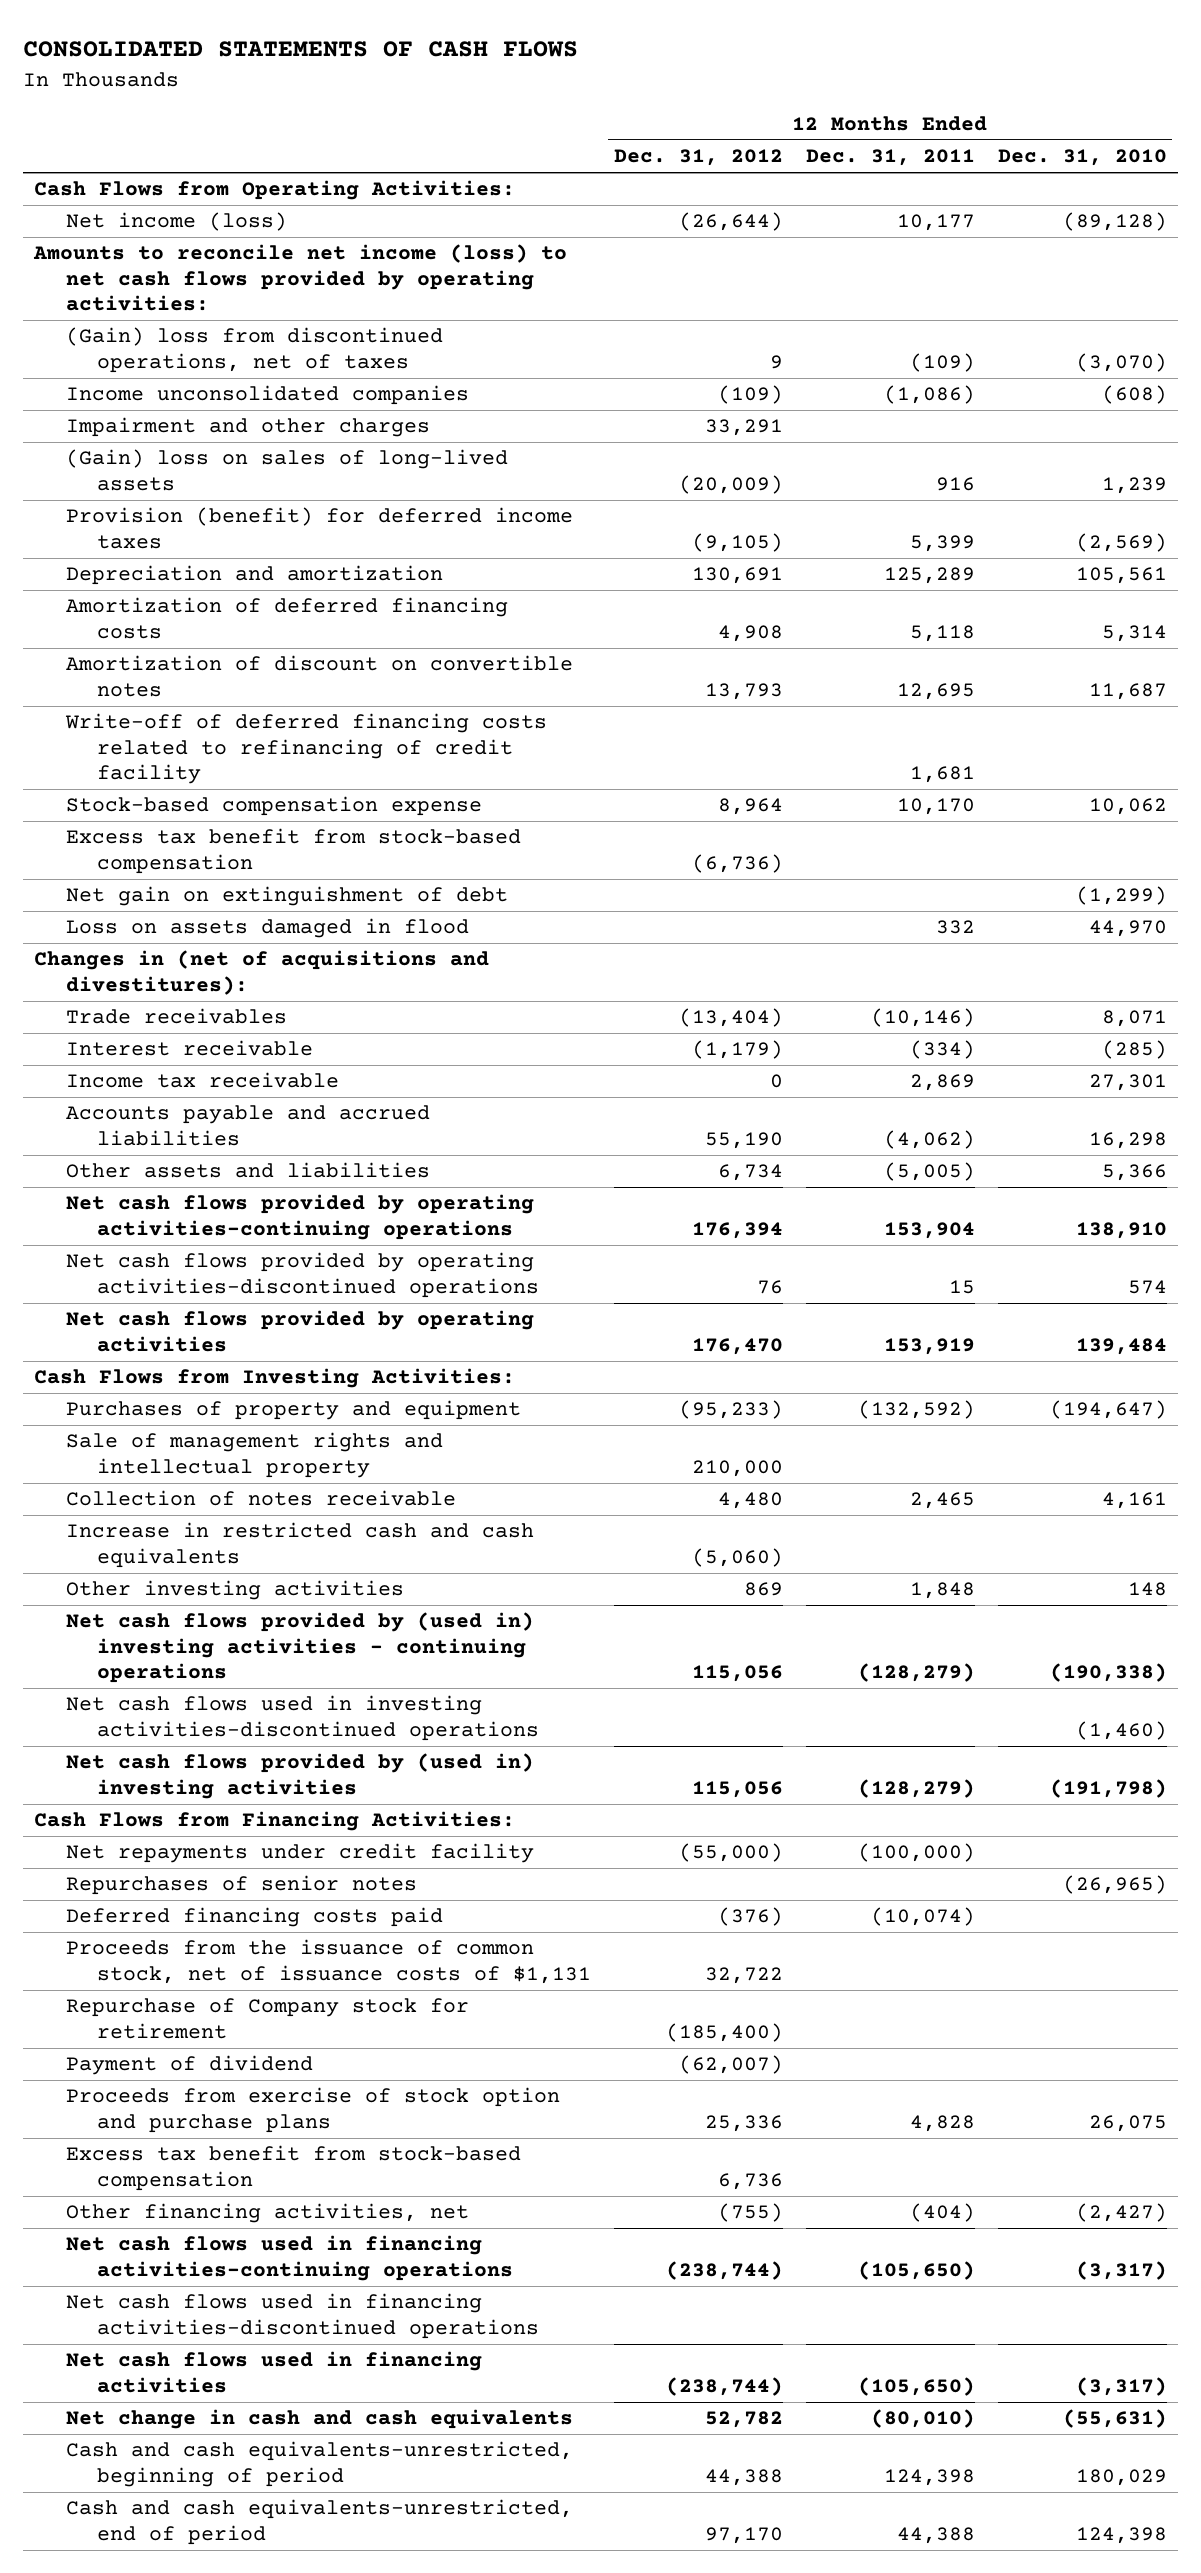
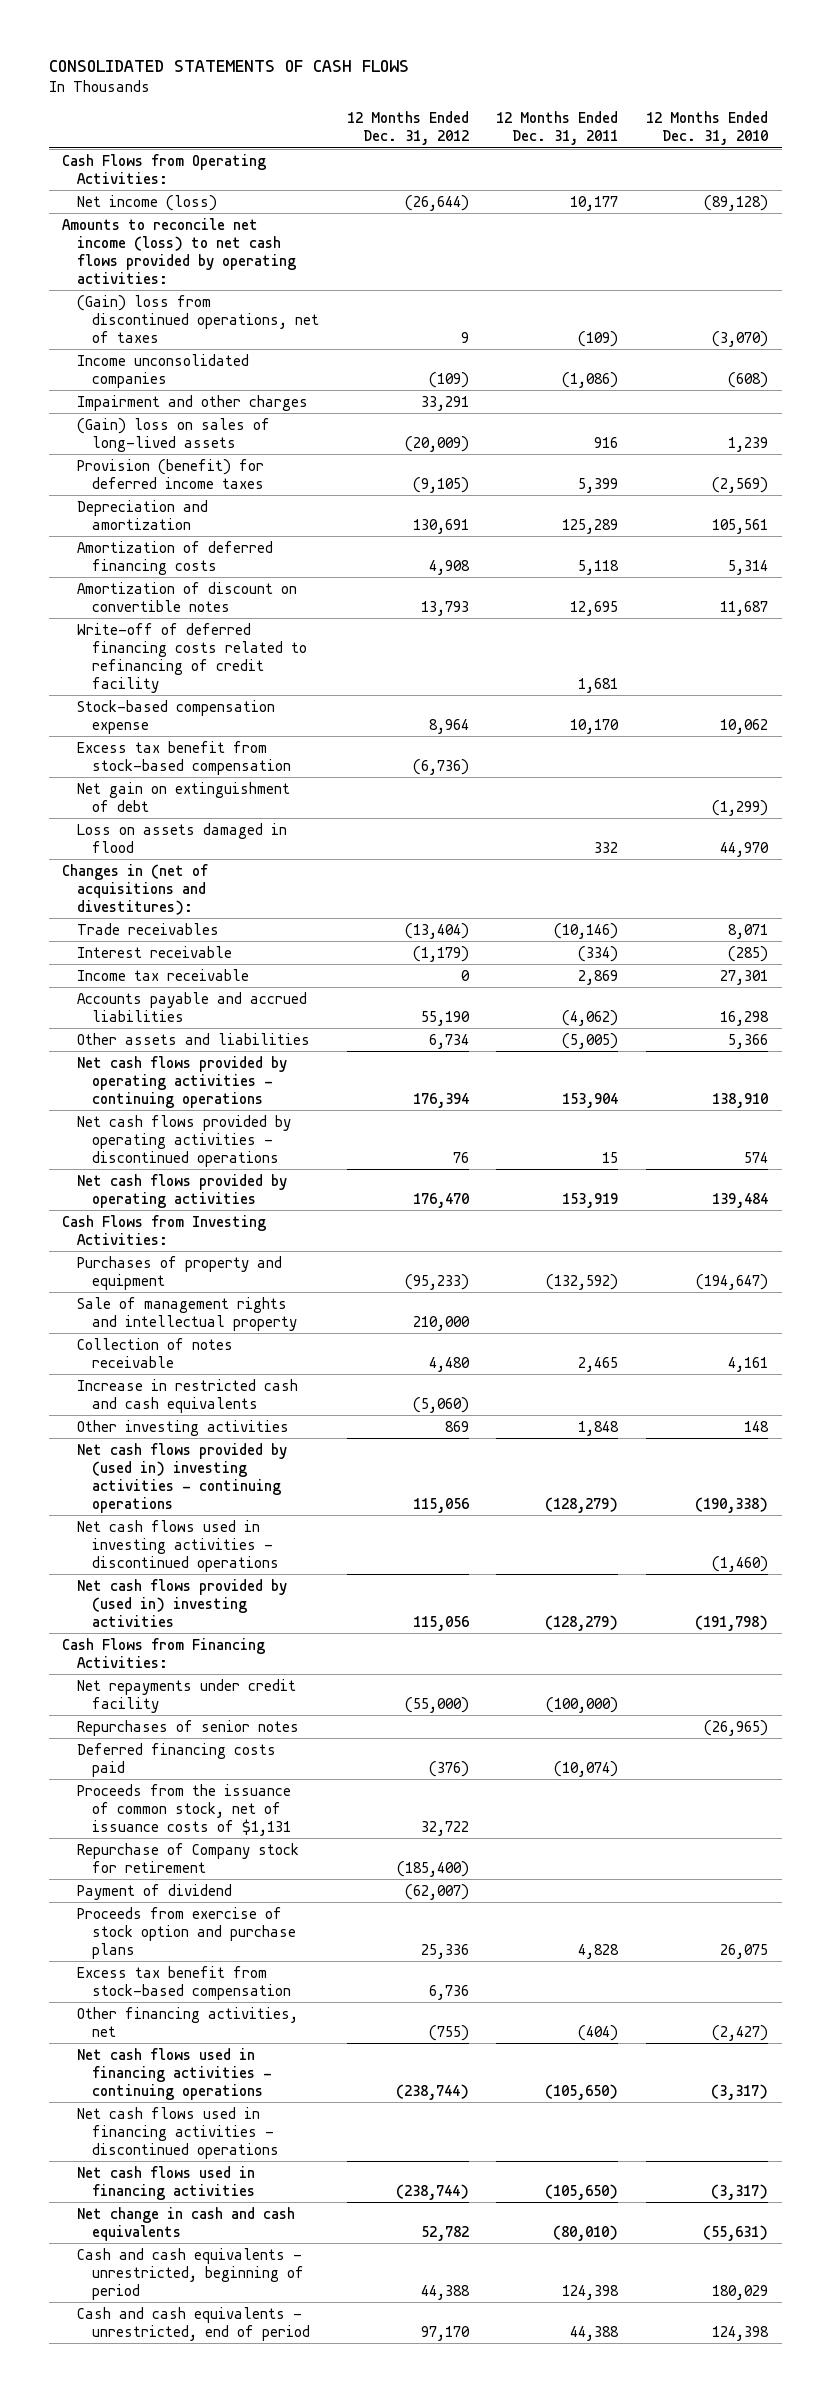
- Net cash flows provided by operating activities-continuing operations | 176,394 | 153,904 | 138,910
- Net cash flows provided by operating activities-discontinued operations | 76 | 15 | 574
+ Net cash flows provided by operating activities - continuing operations | 176,394 | 153,904 | 138,910
+ Net cash flows provided by operating activities - discontinued operations | 76 | 15 | 574
- Net cash flows used in investing activities-discontinued operations | | | (1,460)
+ Net cash flows used in investing activities - discontinued operations | | | (1,460)
- Net cash flows used in financing activities-continuing operations | (238,744) | (105,650) | (3,317)
- Net cash flows used in financing activities-discontinued operations
+ Net cash flows used in financing activities - continuing operations | (238,744) | (105,650) | (3,317)
+ Net cash flows used in financing activities - discontinued operations
- Cash and cash equivalents-unrestricted, beginning of period | 44,388 | 124,398 | 180,029
- Cash and cash equivalents-unrestricted, end of period | 97,170 | 44,388 | 124,398
+ Cash and cash equivalents - unrestricted, beginning of period | 44,388 | 124,398 | 180,029
+ Cash and cash equivalents - unrestricted, end of period | 97,170 | 44,388 | 124,398

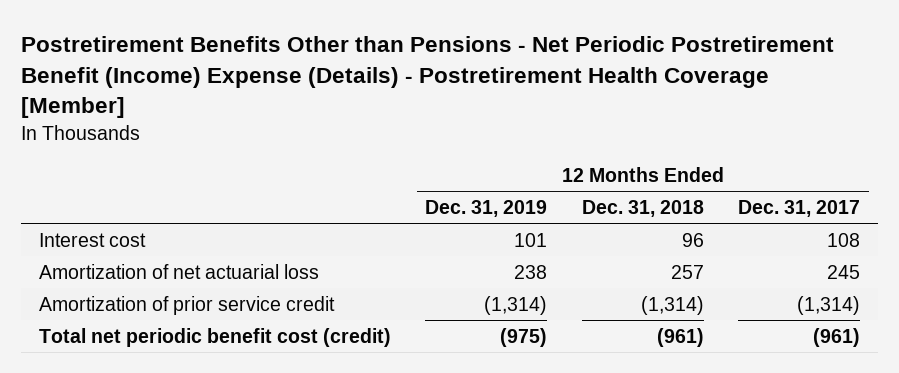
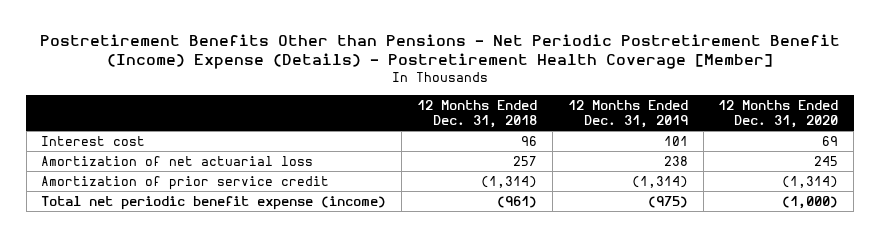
- | 12 Months Ended Dec. 31, 2019 | 12 Months Ended Dec. 31, 2018 | 12 Months Ended Dec. 31, 2017
+ | 12 Months Ended Dec. 31, 2018 | 12 Months Ended Dec. 31, 2019 | 12 Months Ended Dec. 31, 2020
- Total net periodic benefit cost (credit) | (975) | (961) | (961)
+ Total net periodic benefit expense (income) | (961) | (975) | (1,000)

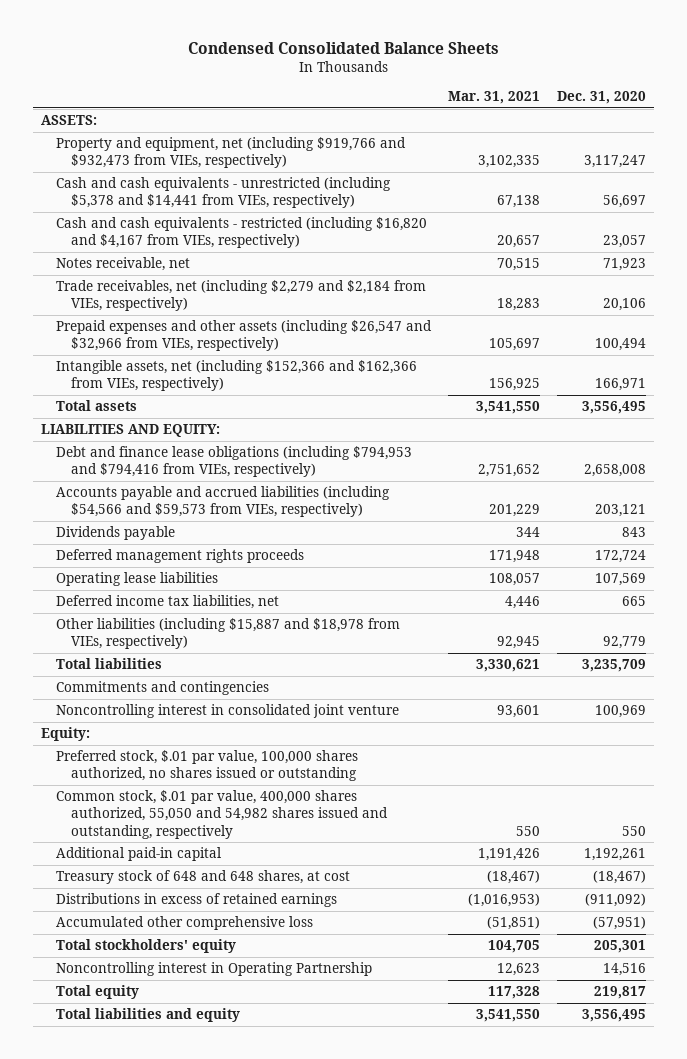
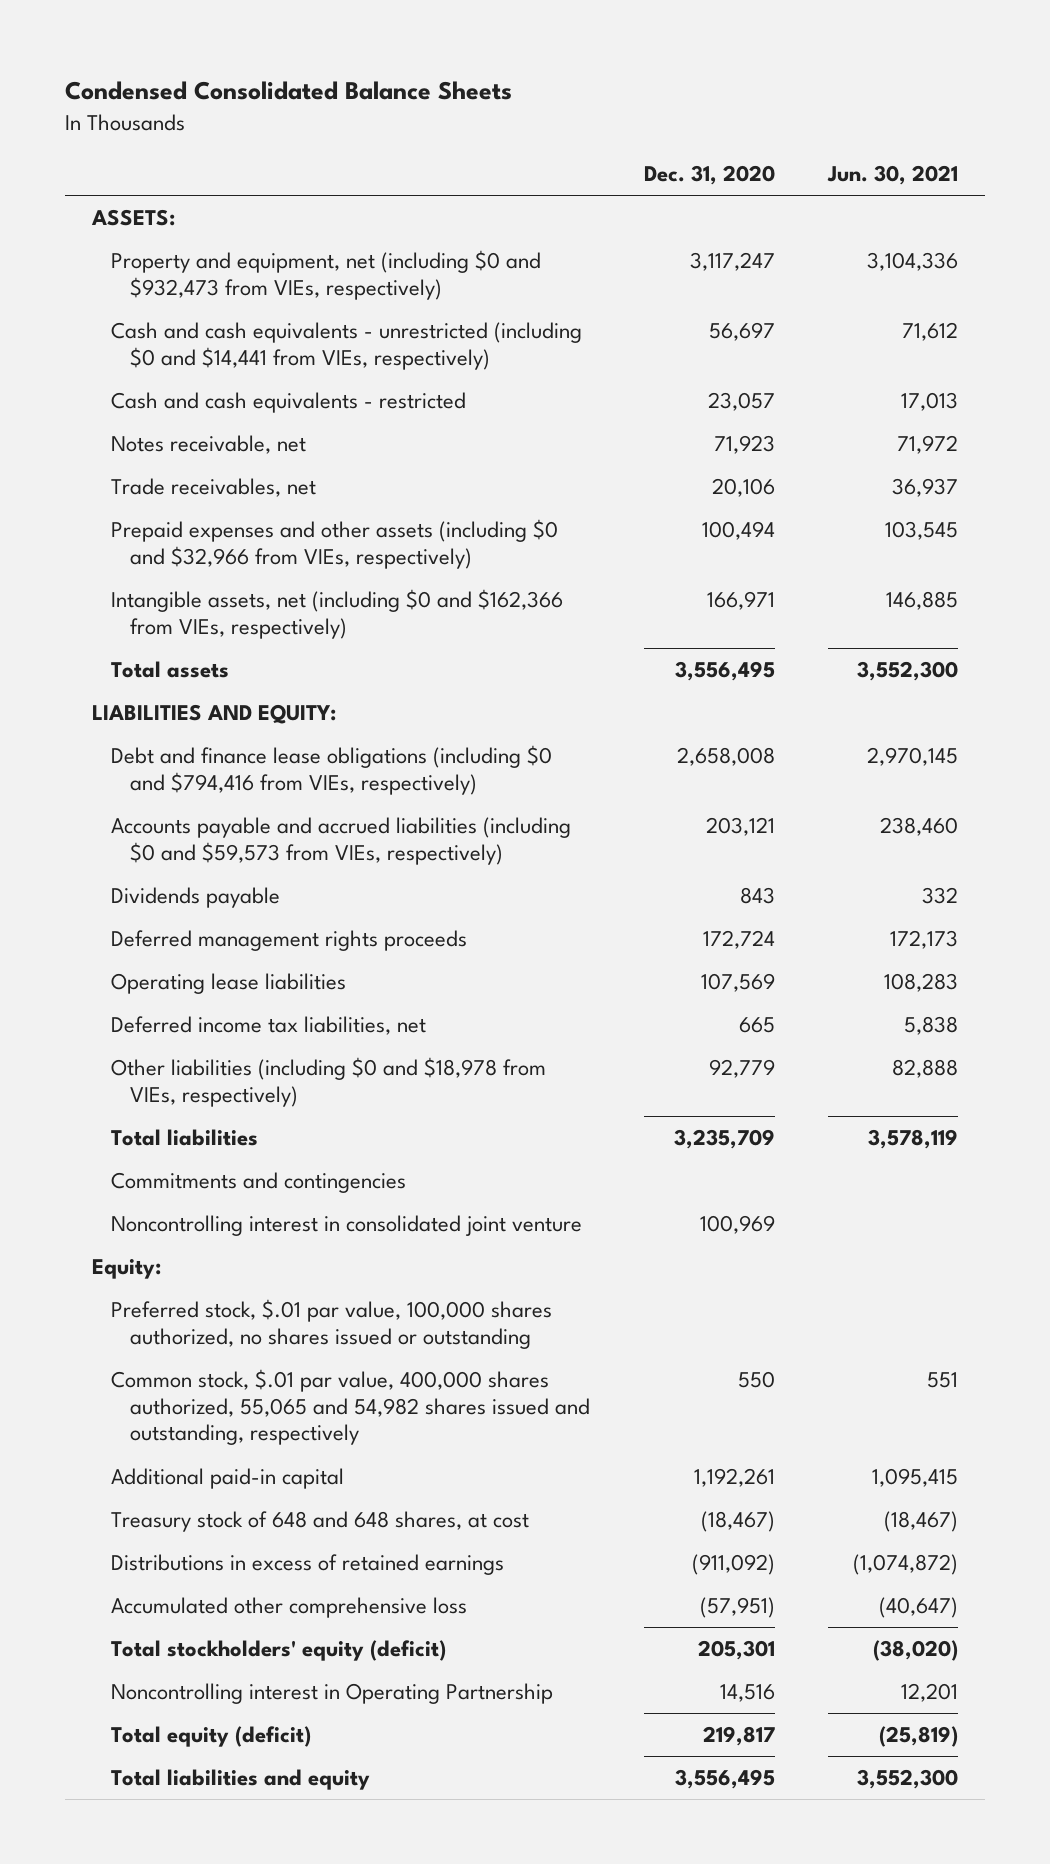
- | Mar. 31, 2021 | Dec. 31, 2020
+ | Dec. 31, 2020 | Jun. 30, 2021
- Property and equipment, net (including $919,766 and $932,473 from VIEs, respectively) | 3,102,335 | 3,117,247
- Cash and cash equivalents - unrestricted (including $5,378 and $14,441 from VIEs, respectively) | 67,138 | 56,697
- Cash and cash equivalents - restricted (including $16,820 and $4,167 from VIEs, respectively) | 20,657 | 23,057
+ Property and equipment, net (including $0 and $932,473 from VIEs, respectively) | 3,117,247 | 3,104,336
+ Cash and cash equivalents - unrestricted (including $0 and $14,441 from VIEs, respectively) | 56,697 | 71,612
+ Cash and cash equivalents - restricted | 23,057 | 17,013
- Trade receivables, net (including $2,279 and $2,184 from VIEs, respectively) | 18,283 | 20,106
- Prepaid expenses and other assets (including $26,547 and $32,966 from VIEs, respectively) | 105,697 | 100,494
- Intangible assets, net (including $152,366 and $162,366 from VIEs, respectively) | 156,925 | 166,971
+ Trade receivables, net | 20,106 | 36,937
+ Prepaid expenses and other assets (including $0 and $32,966 from VIEs, respectively) | 100,494 | 103,545
+ Intangible assets, net (including $0 and $162,366 from VIEs, respectively) | 166,971 | 146,885
- Debt and finance lease obligations (including $794,953 and $794,416 from VIEs, respectively) | 2,751,652 | 2,658,008
- Accounts payable and accrued liabilities (including $54,566 and $59,573 from VIEs, respectively) | 201,229 | 203,121
+ Debt and finance lease obligations (including $0 and $794,416 from VIEs, respectively) | 2,658,008 | 2,970,145
+ Accounts payable and accrued liabilities (including $0 and $59,573 from VIEs, respectively) | 203,121 | 238,460
- Other liabilities (including $15,887 and $18,978 from VIEs, respectively) | 92,945 | 92,779
+ Other liabilities (including $0 and $18,978 from VIEs, respectively) | 92,779 | 82,888
- Common stock, $.01 par value, 400,000 shares authorized, 55,050 and 54,982 shares issued and outstanding, respectively | 550 | 550
+ Common stock, $.01 par value, 400,000 shares authorized, 55,065 and 54,982 shares issued and outstanding, respectively | 550 | 551
- Total stockholders' equity | 104,705 | 205,301
+ Total stockholders' equity (deficit) | 205,301 | (38,020)
- Total equity | 117,328 | 219,817
+ Total equity (deficit) | 219,817 | (25,819)

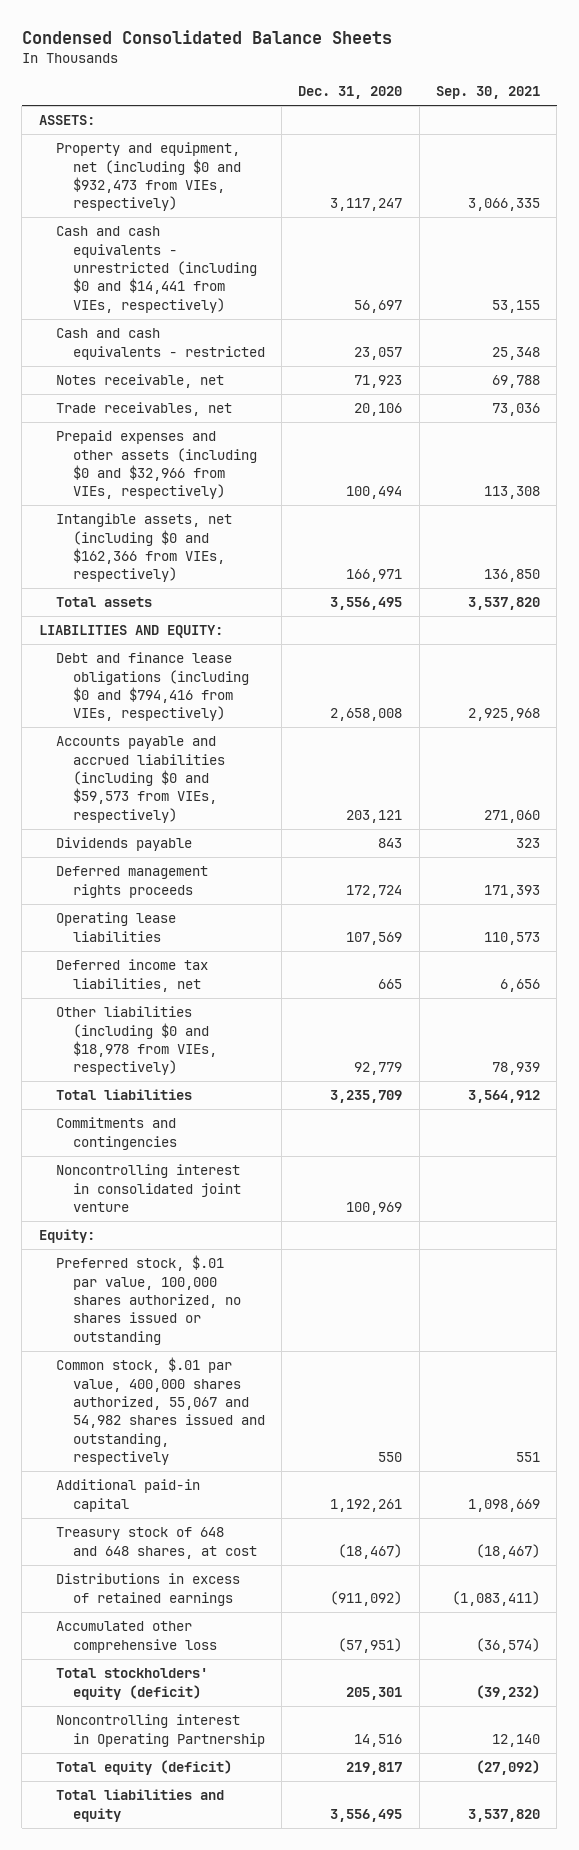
- | Dec. 31, 2020 | Jun. 30, 2021
+ | Dec. 31, 2020 | Sep. 30, 2021
- Common stock, $.01 par value, 400,000 shares authorized, 55,065 and 54,982 shares issued and outstanding, respectively | 550 | 551
+ Common stock, $.01 par value, 400,000 shares authorized, 55,067 and 54,982 shares issued and outstanding, respectively | 550 | 551

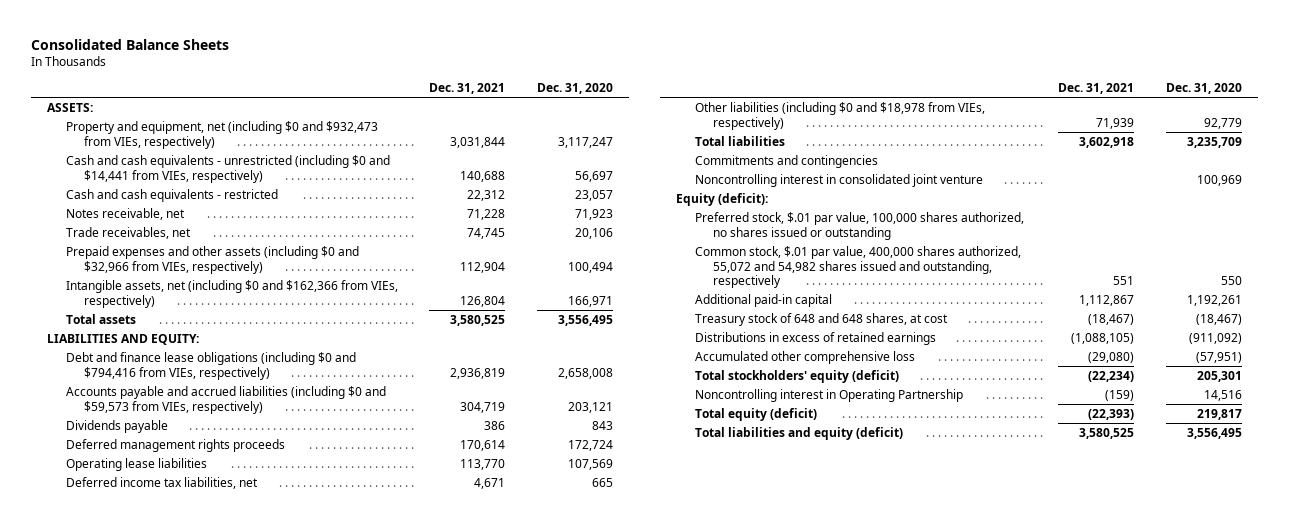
- Condensed Consolidated Balance Sheets
+ Consolidated Balance Sheets
- | Dec. 31, 2020 | Sep. 30, 2021
+ | Dec. 31, 2021 | Dec. 31, 2020
- Equity:
+ Equity (deficit):
- Common stock, $.01 par value, 400,000 shares authorized, 55,067 and 54,982 shares issued and outstanding, respectively | 550 | 551
+ Common stock, $.01 par value, 400,000 shares authorized, 55,072 and 54,982 shares issued and outstanding, respectively | 551 | 550
- Total liabilities and equity | 3,556,495 | 3,537,820
+ Total liabilities and equity (deficit) | 3,580,525 | 3,556,495

